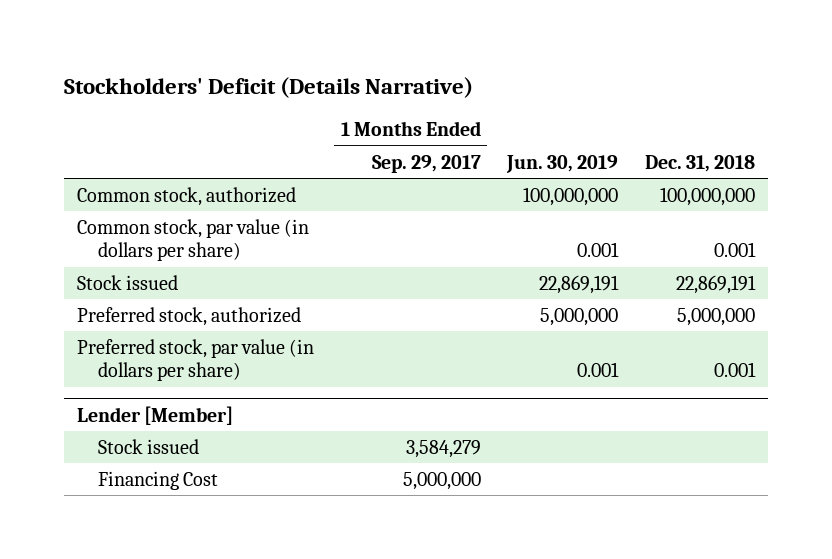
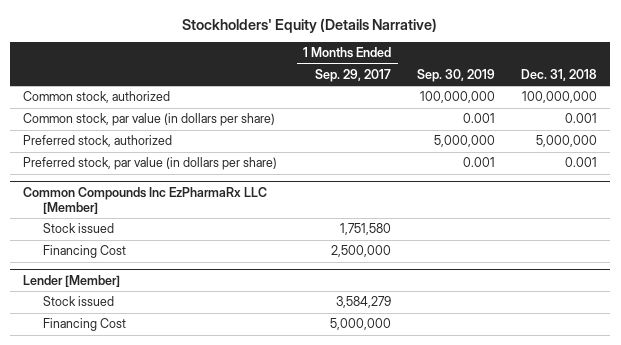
- Stockholders' Deficit (Details Narrative)
+ Stockholders' Equity (Details Narrative)
- | 1 Months Ended Sep. 29, 2017 | Jun. 30, 2019 | Dec. 31, 2018
+ | 1 Months Ended Sep. 29, 2017 | Sep. 30, 2019 | Dec. 31, 2018
- Stock issued | | 22,869,191 | 22,869,191
+ Common Compounds Inc EzPharmaRx LLC [Member]
+ Stock issued | 1,751,580 | |
+ Financing Cost | 2,500,000 | |

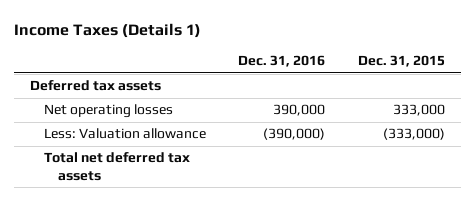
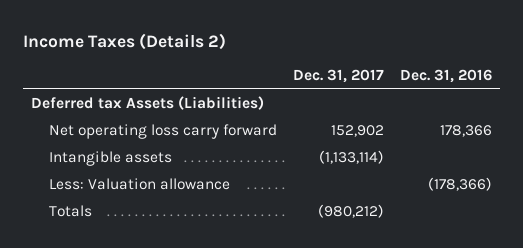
- Income Taxes (Details 1)
+ Income Taxes (Details 2)
- | Dec. 31, 2016 | Dec. 31, 2015
+ | Dec. 31, 2017 | Dec. 31, 2016
- Deferred tax assets
- Net operating losses | 390,000 | 333,000
- Less: Valuation allowance | (390,000) | (333,000)
- Total net deferred tax assets
+ Deferred tax Assets (Liabilities)
+ Net operating loss carry forward | 152,902 | 178,366
+ Intangible assets | (1,133,114) |
+ Less: Valuation allowance | | (178,366)
+ Totals | (980,212) |

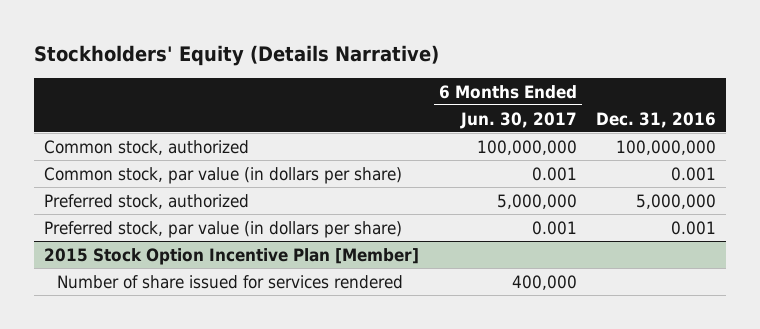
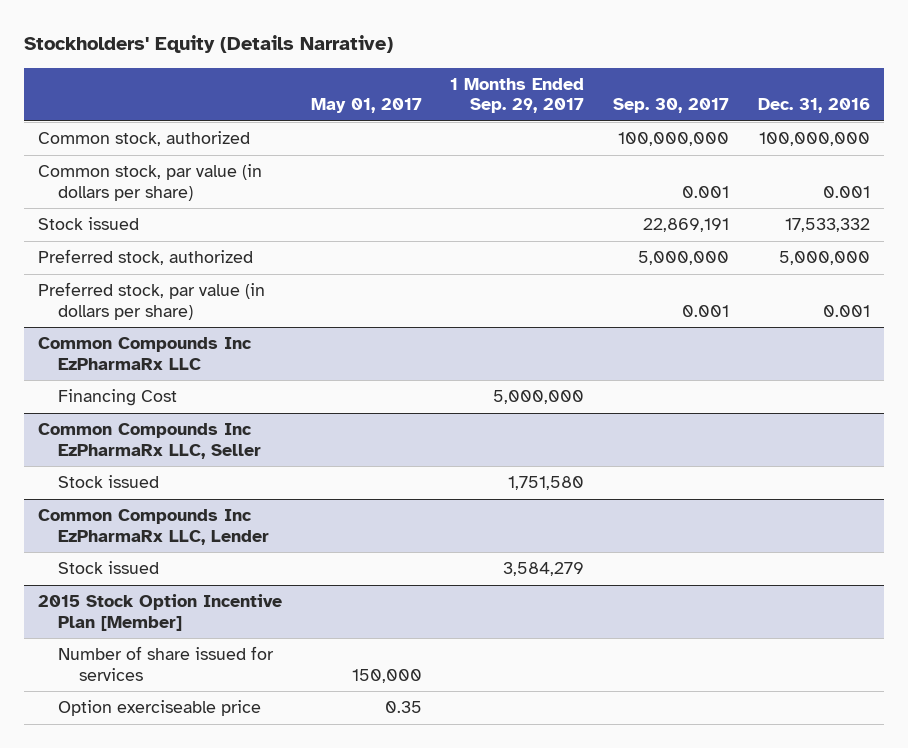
- | 6 Months Ended Jun. 30, 2017 | Dec. 31, 2016
+ | May 01, 2017 | 1 Months Ended Sep. 29, 2017 | Sep. 30, 2017 | Dec. 31, 2016
+ Stock issued | | | 22,869,191 | 17,533,332
+ Common Compounds Inc EzPharmaRx LLC
+ Financing Cost | | 5,000,000 | |
+ Common Compounds Inc EzPharmaRx LLC, Seller
+ Stock issued | | 1,751,580 | |
+ Common Compounds Inc EzPharmaRx LLC, Lender
+ Stock issued | | 3,584,279 | |
@ 2015 Stock Option Incentive Plan [Member]
- Number of share issued for services rendered | 400,000 |
+ Number of share issued for services | 150,000 | | |
+ Option exerciseable price | 0.35 | | |

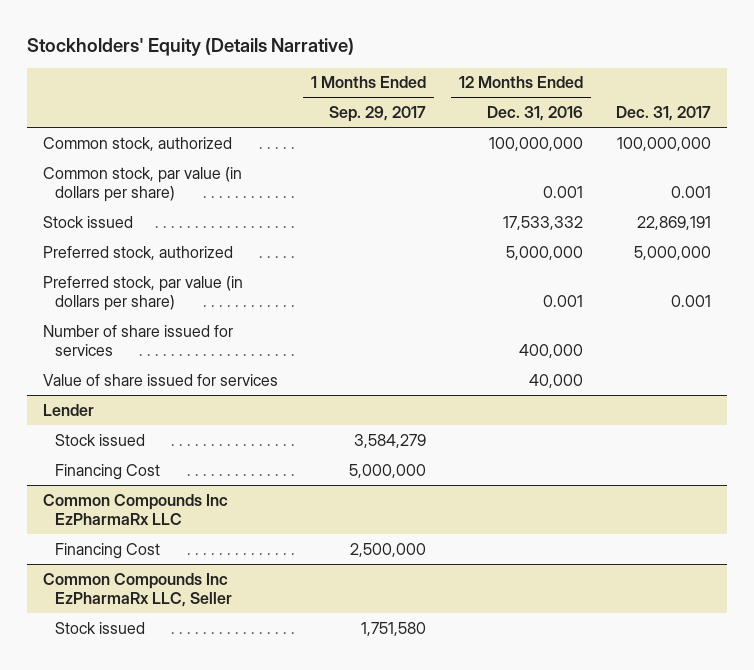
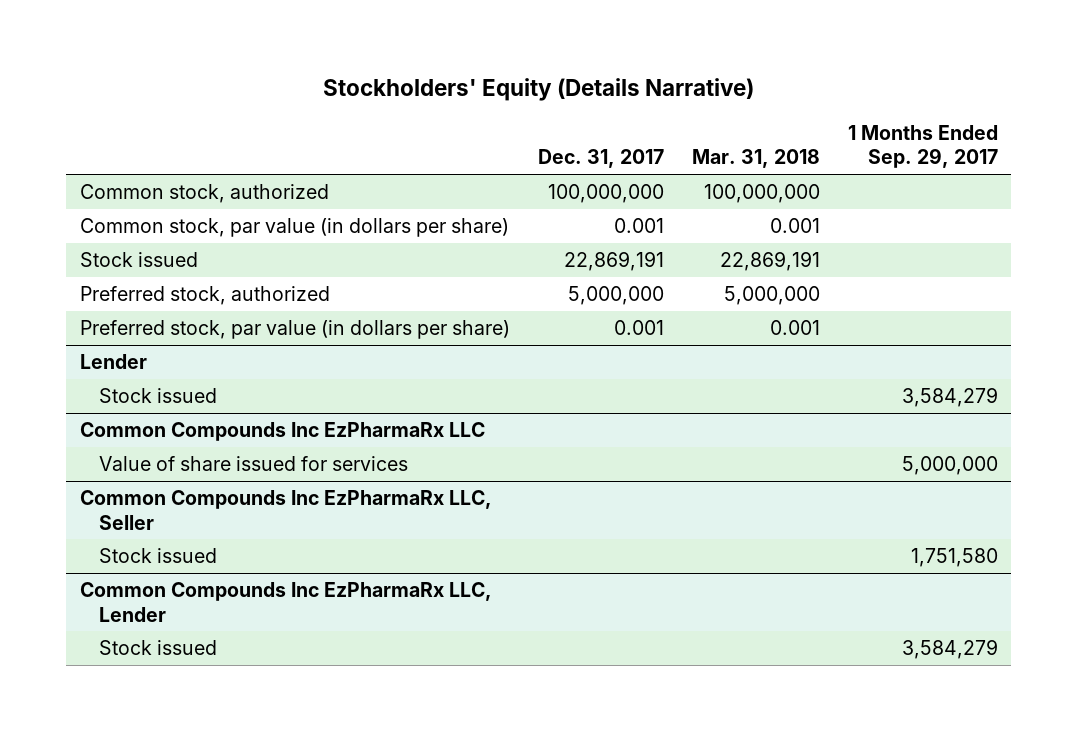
- | 1 Months Ended Sep. 29, 2017 | 12 Months Ended Dec. 31, 2016 | Dec. 31, 2017
+ | Dec. 31, 2017 | Mar. 31, 2018 | 1 Months Ended Sep. 29, 2017
- Number of share issued for services | | 400,000 |
- Value of share issued for services | | 40,000 |
@ Lender
- Financing Cost | 5,000,000 | |
@ Common Compounds Inc EzPharmaRx LLC
- Financing Cost | 2,500,000 | |
+ Value of share issued for services | | | 5,000,000
+ Common Compounds Inc EzPharmaRx LLC, Lender
+ Stock issued | | | 3,584,279

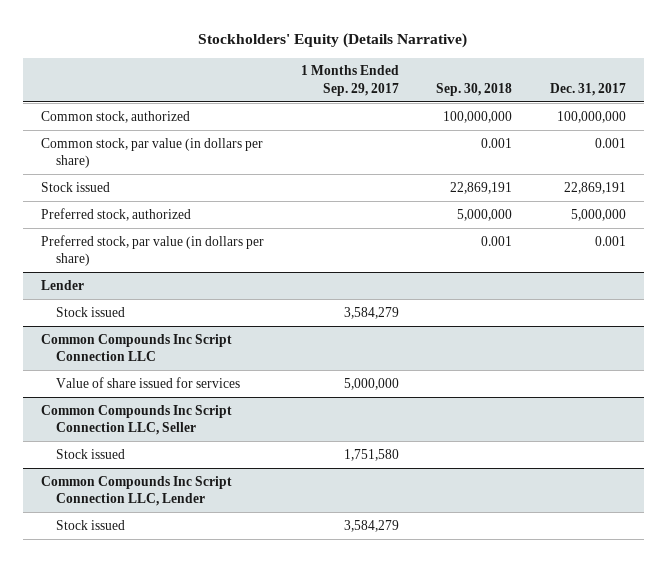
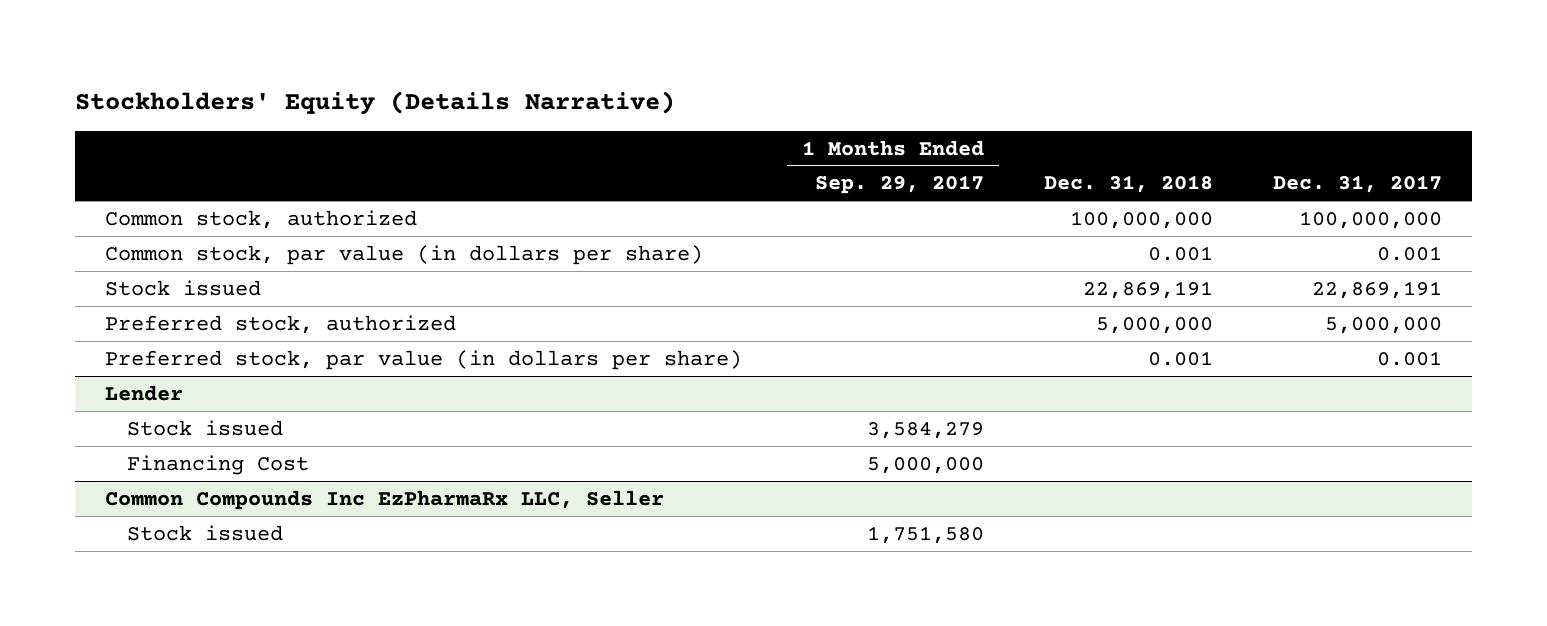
- | 1 Months Ended Sep. 29, 2017 | Sep. 30, 2018 | Dec. 31, 2017
+ | 1 Months Ended Sep. 29, 2017 | Dec. 31, 2018 | Dec. 31, 2017
- Common Compounds Inc Script Connection LLC
- Value of share issued for services | 5,000,000 | |
- Common Compounds Inc Script Connection LLC, Seller
@ Lender
+ Financing Cost | 5,000,000 | |
+ Common Compounds Inc EzPharmaRx LLC, Seller
- Common Compounds Inc Script Connection LLC, Lender
- Stock issued | 3,584,279 | |

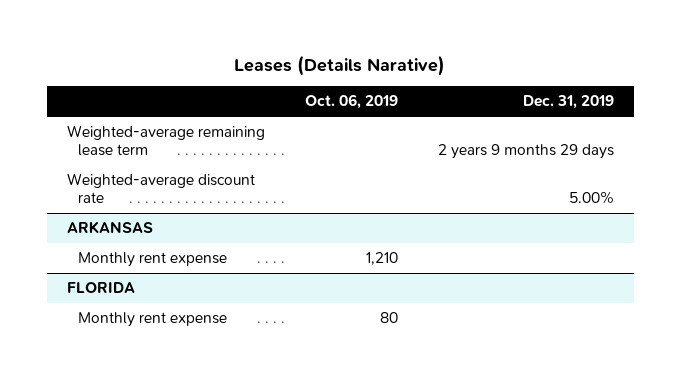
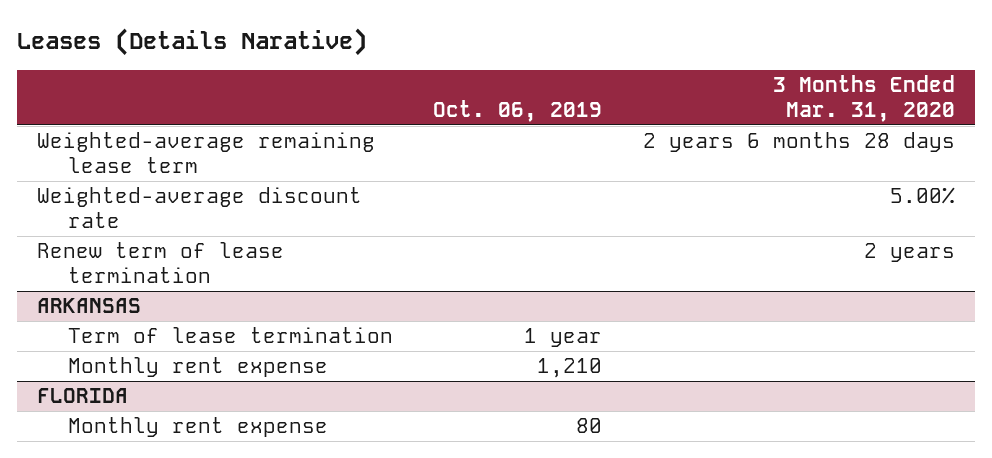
- | Oct. 06, 2019 | Dec. 31, 2019
+ | Oct. 06, 2019 | 3 Months Ended Mar. 31, 2020
+ Renew term of lease termination | | 2 years
@ ARKANSAS
+ Term of lease termination | 1 year |

